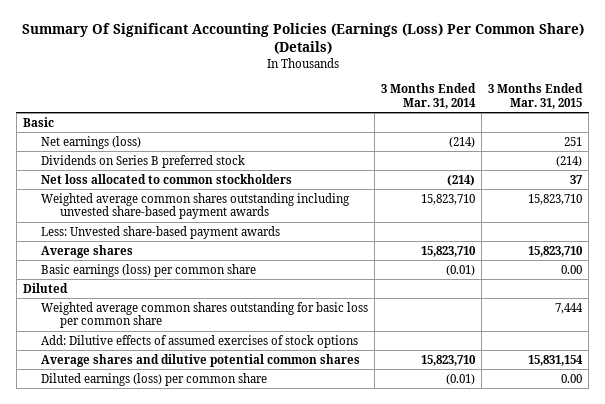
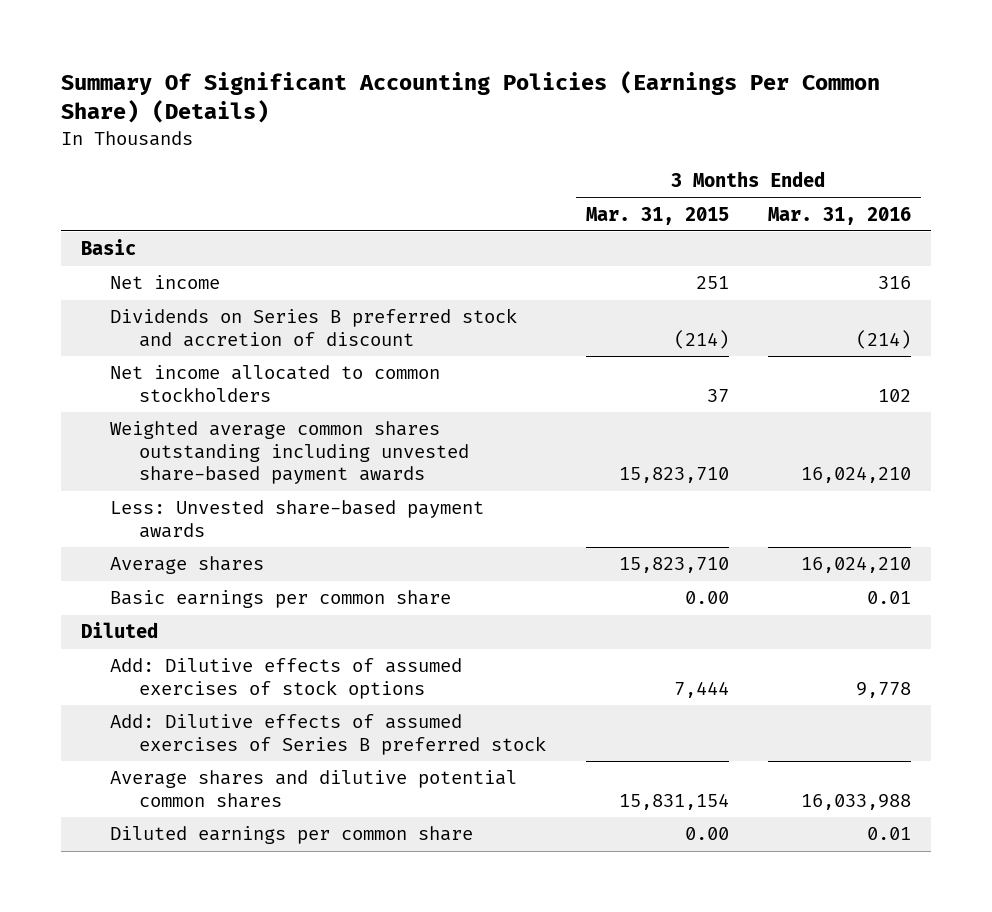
- Summary Of Significant Accounting Policies (Earnings (Loss) Per Common Share) (Details)
+ Summary Of Significant Accounting Policies (Earnings Per Common Share) (Details)
- | 3 Months Ended Mar. 31, 2014 | 3 Months Ended Mar. 31, 2015
+ | 3 Months Ended Mar. 31, 2015 | 3 Months Ended Mar. 31, 2016
- Net earnings (loss) | (214) | 251
- Dividends on Series B preferred stock | | (214)
- Net loss allocated to common stockholders | (214) | 37
+ Net income | 251 | 316
+ Dividends on Series B preferred stock and accretion of discount | (214) | (214)
+ Net income allocated to common stockholders | 37 | 102
- Basic earnings (loss) per common share | (0.01) | 0.00
+ Basic earnings per common share | 0.00 | 0.01
- Weighted average common shares outstanding for basic loss per common share | | 7,444
- Add: Dilutive effects of assumed exercises of stock options
+ Add: Dilutive effects of assumed exercises of stock options | 7,444 | 9,778
+ Add: Dilutive effects of assumed exercises of Series B preferred stock
- Diluted earnings (loss) per common share | (0.01) | 0.00
+ Diluted earnings per common share | 0.00 | 0.01

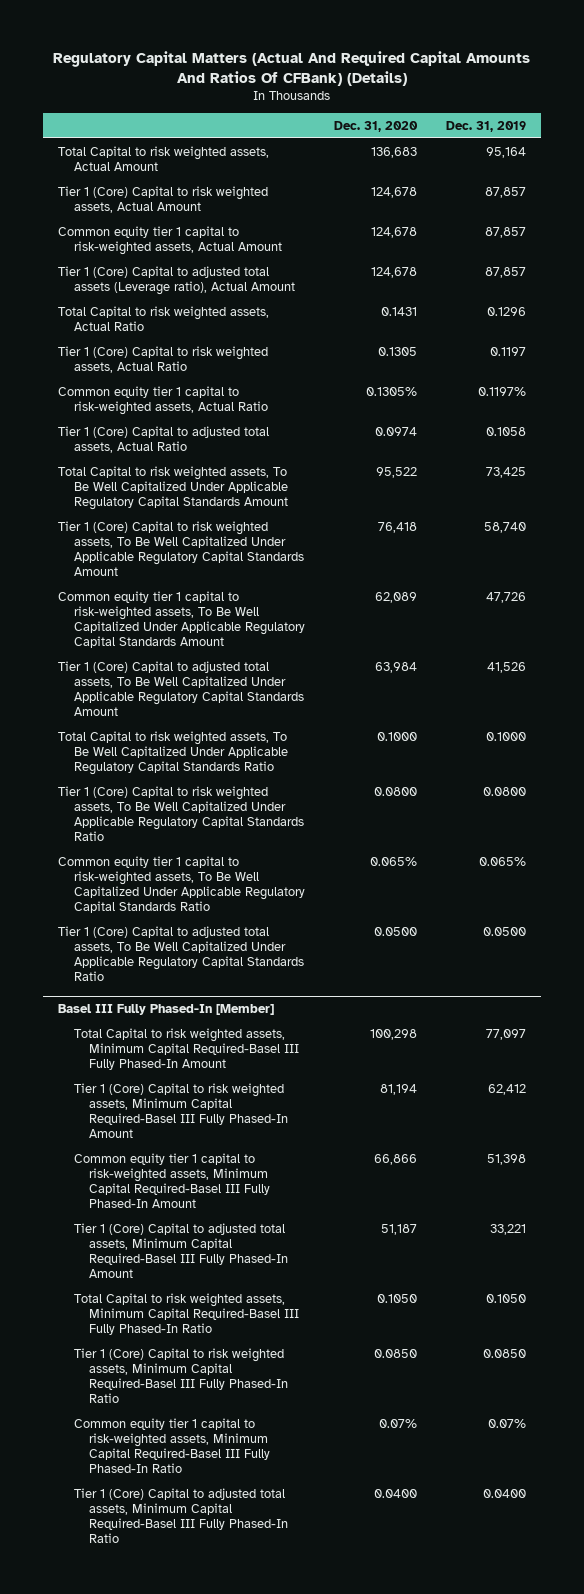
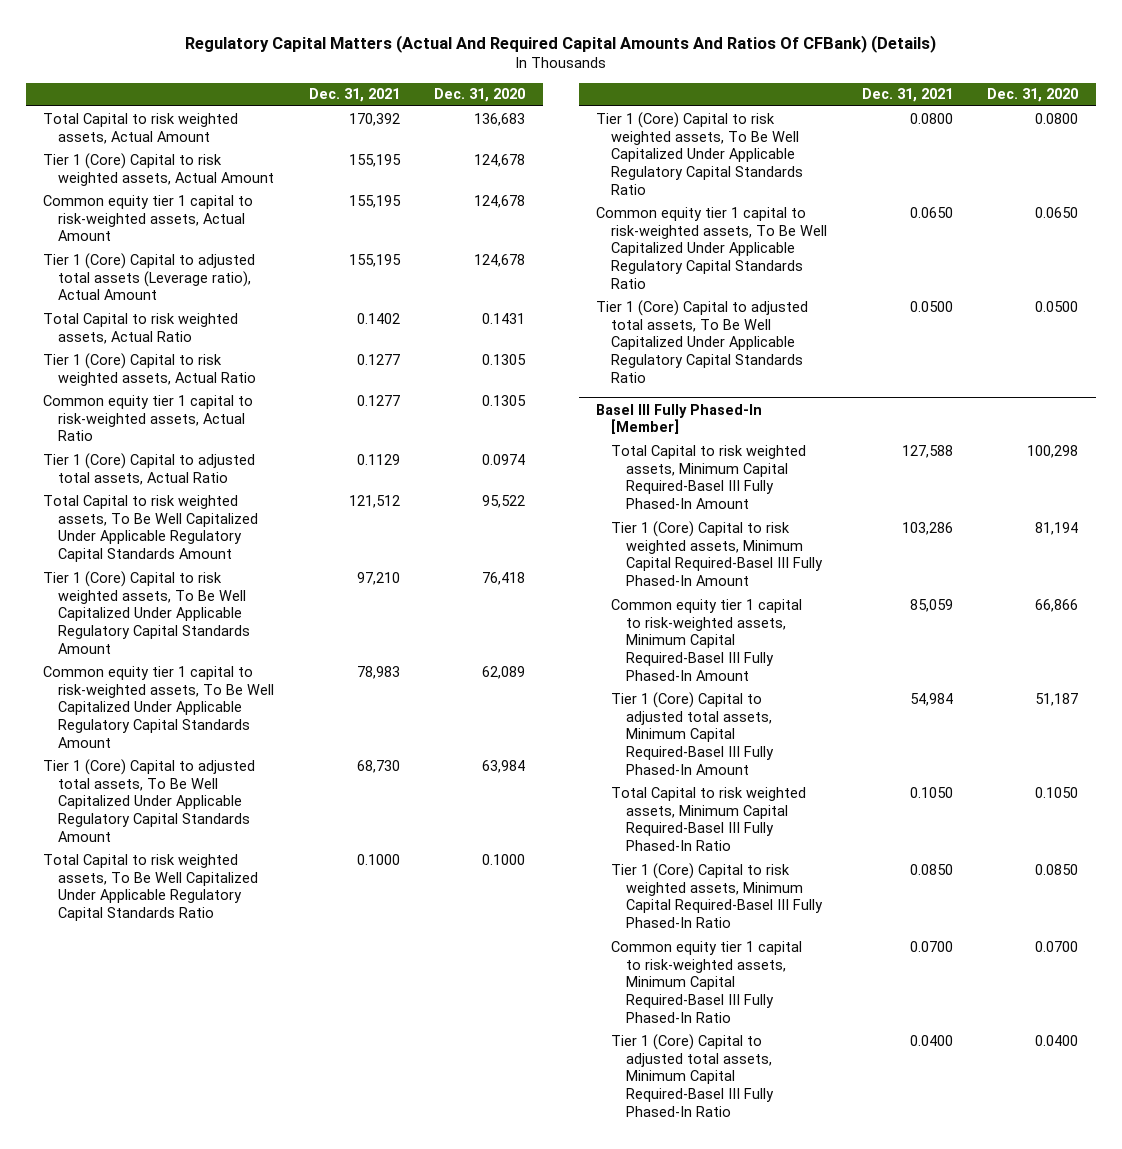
- | Dec. 31, 2020 | Dec. 31, 2019
+ | Dec. 31, 2021 | Dec. 31, 2020
- Common equity tier 1 capital to risk-weighted assets, Actual Ratio | 0.1305% | 0.1197%
+ Common equity tier 1 capital to risk-weighted assets, Actual Ratio | 0.1277 | 0.1305
- Common equity tier 1 capital to risk-weighted assets, To Be Well Capitalized Under Applicable Regulatory Capital Standards Ratio | 0.065% | 0.065%
+ Common equity tier 1 capital to risk-weighted assets, To Be Well Capitalized Under Applicable Regulatory Capital Standards Ratio | 0.0650 | 0.0650
@ Basel III Fully Phased-In [Member]
- Common equity tier 1 capital to risk-weighted assets, Minimum Capital Required-Basel III Fully Phased-In Ratio | 0.07% | 0.07%
+ Common equity tier 1 capital to risk-weighted assets, Minimum Capital Required-Basel III Fully Phased-In Ratio | 0.0700 | 0.0700

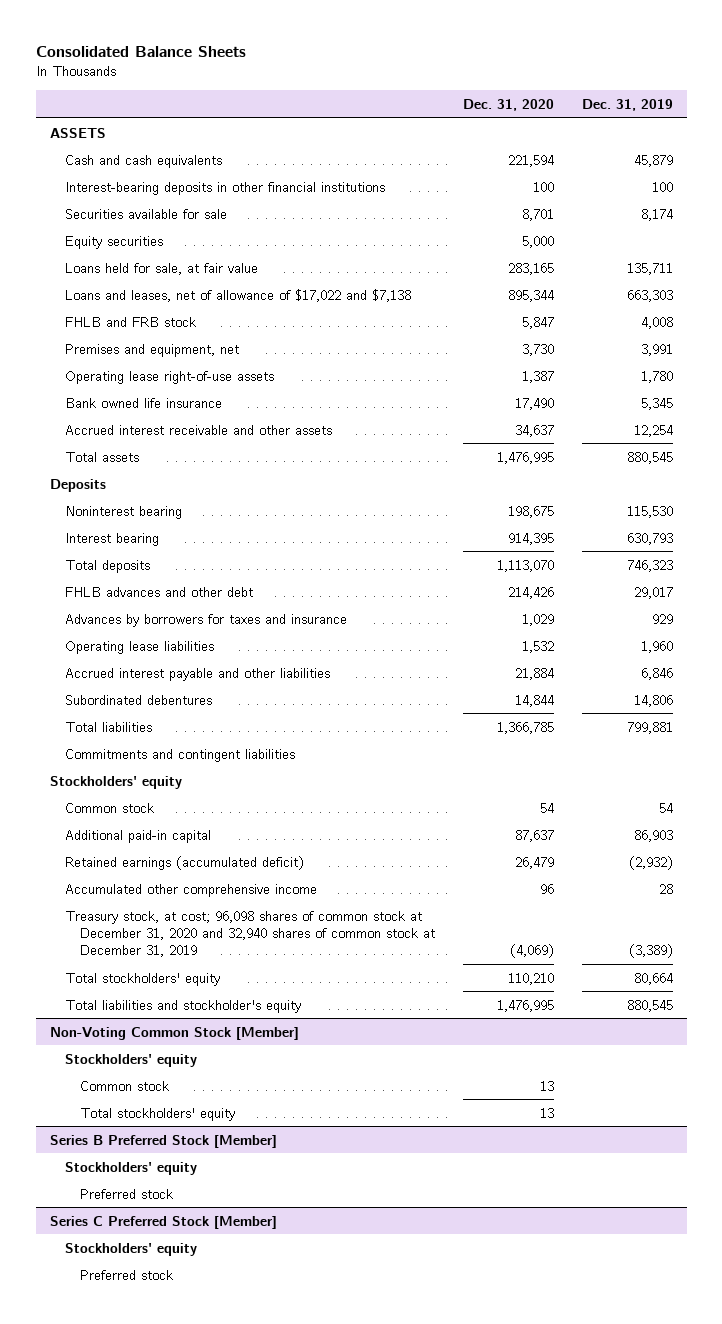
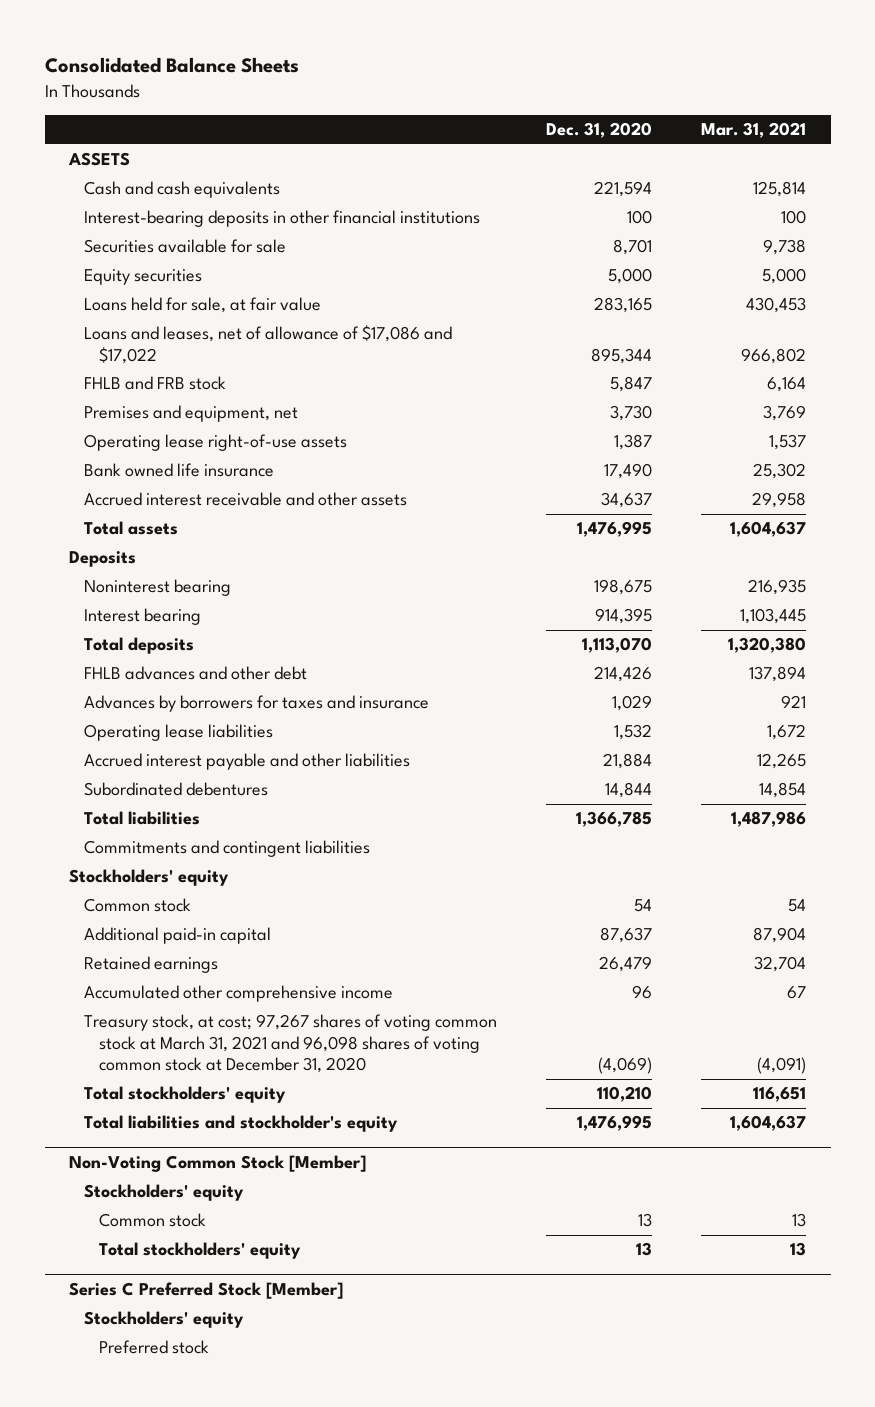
- | Dec. 31, 2020 | Dec. 31, 2019
+ | Dec. 31, 2020 | Mar. 31, 2021
- Loans and leases, net of allowance of $17,022 and $7,138 | 895,344 | 663,303
+ Loans and leases, net of allowance of $17,086 and $17,022 | 895,344 | 966,802
- Retained earnings (accumulated deficit) | 26,479 | (2,932)
+ Retained earnings | 26,479 | 32,704
- Treasury stock, at cost; 96,098 shares of common stock at December 31, 2020 and 32,940 shares of common stock at December 31, 2019 | (4,069) | (3,389)
+ Treasury stock, at cost; 97,267 shares of voting common stock at March 31, 2021 and 96,098 shares of voting common stock at December 31, 2020 | (4,069) | (4,091)
- Series B Preferred Stock [Member]
- Stockholders' equity
- Preferred stock

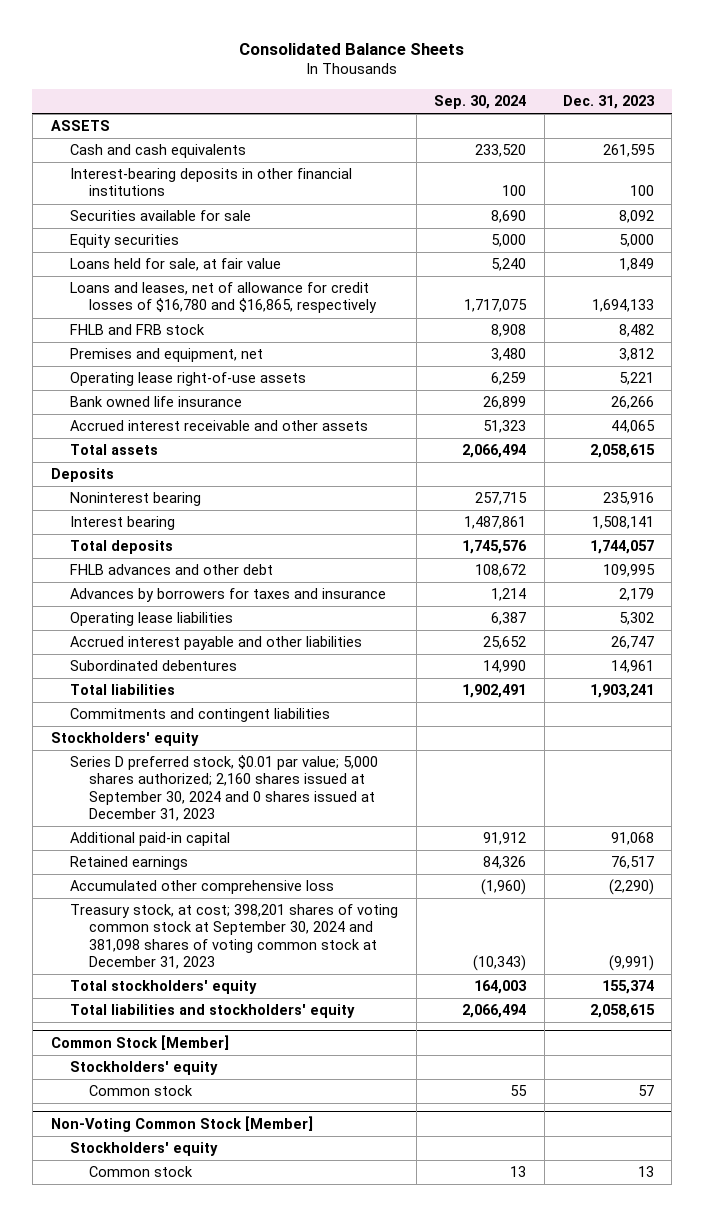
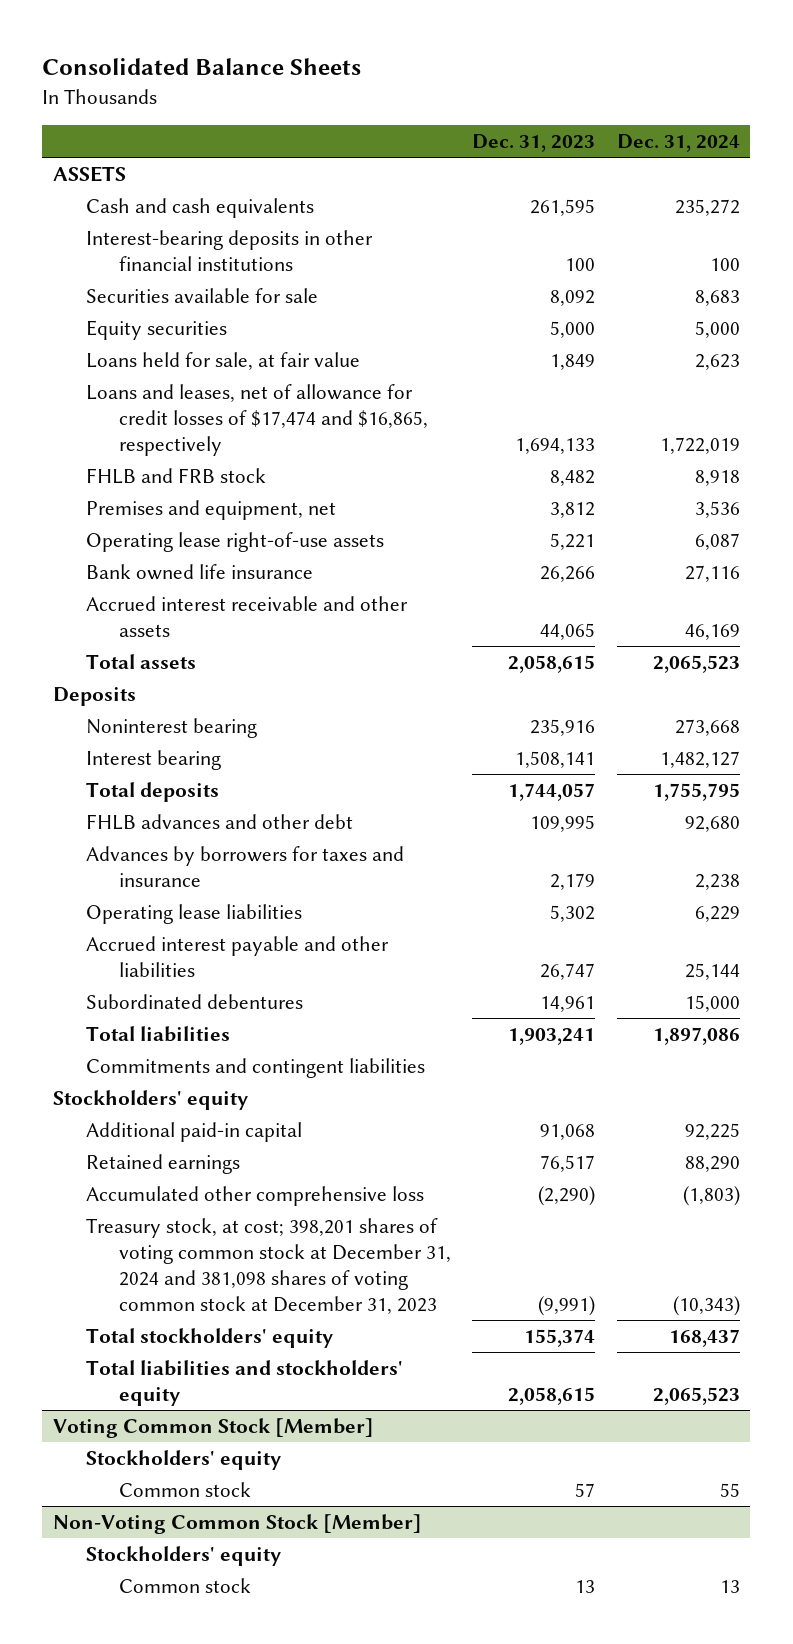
- | Sep. 30, 2024 | Dec. 31, 2023
+ | Dec. 31, 2023 | Dec. 31, 2024
- Loans and leases, net of allowance for credit losses of $16,780 and $16,865, respectively | 1,717,075 | 1,694,133
+ Loans and leases, net of allowance for credit losses of $17,474 and $16,865, respectively | 1,694,133 | 1,722,019
- Series D preferred stock, $0.01 par value; 5,000 shares authorized; 2,160 shares issued at September 30, 2024 and 0 shares issued at December 31, 2023
- Treasury stock, at cost; 398,201 shares of voting common stock at September 30, 2024 and 381,098 shares of voting common stock at December 31, 2023 | (10,343) | (9,991)
+ Treasury stock, at cost; 398,201 shares of voting common stock at December 31, 2024 and 381,098 shares of voting common stock at December 31, 2023 | (9,991) | (10,343)
- Common Stock [Member]
+ Voting Common Stock [Member]

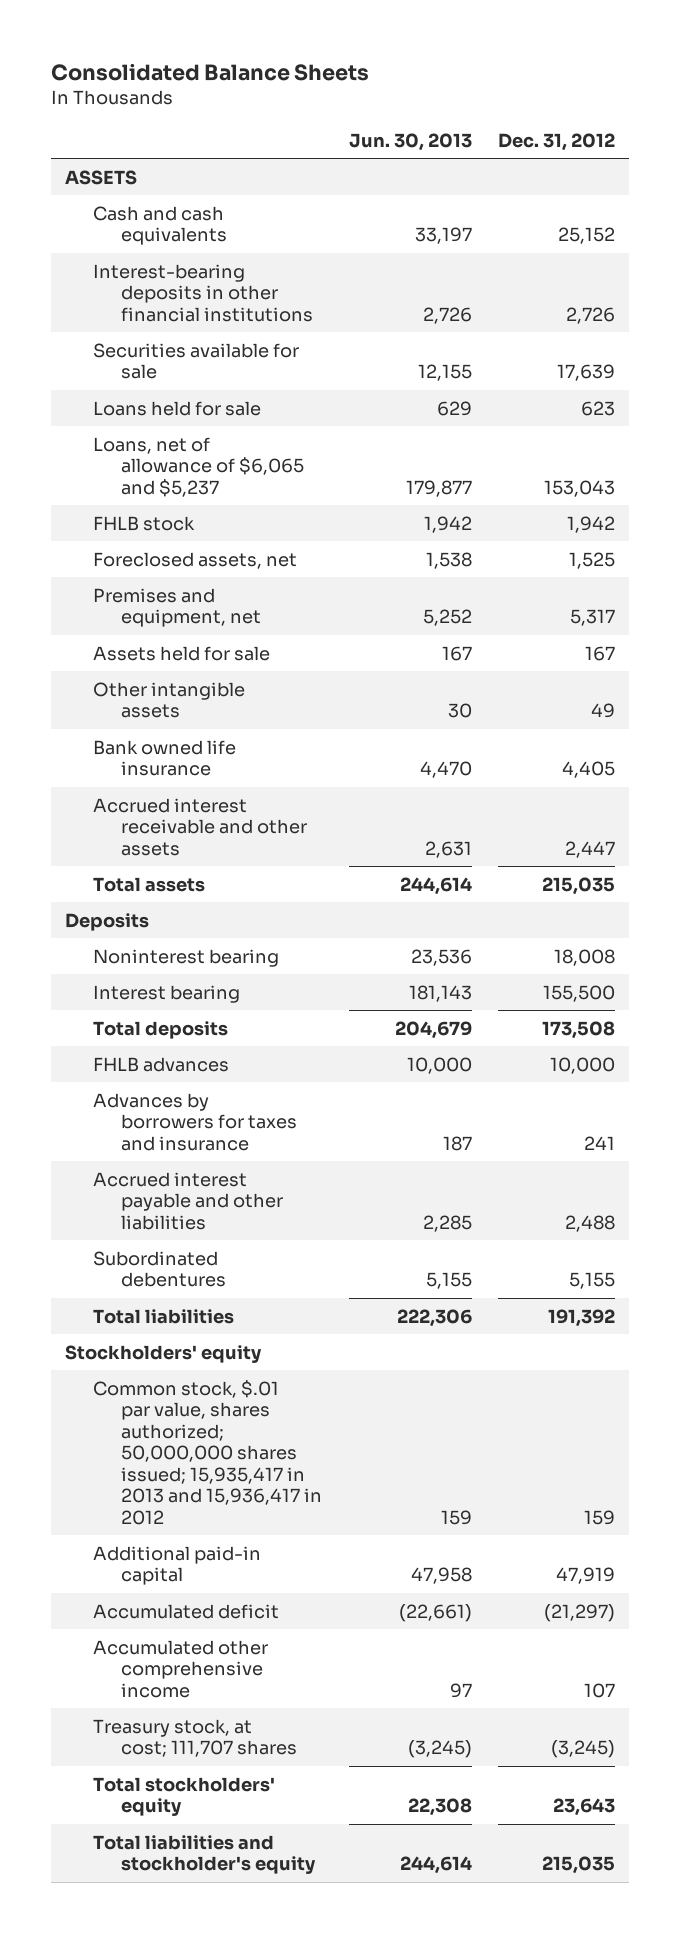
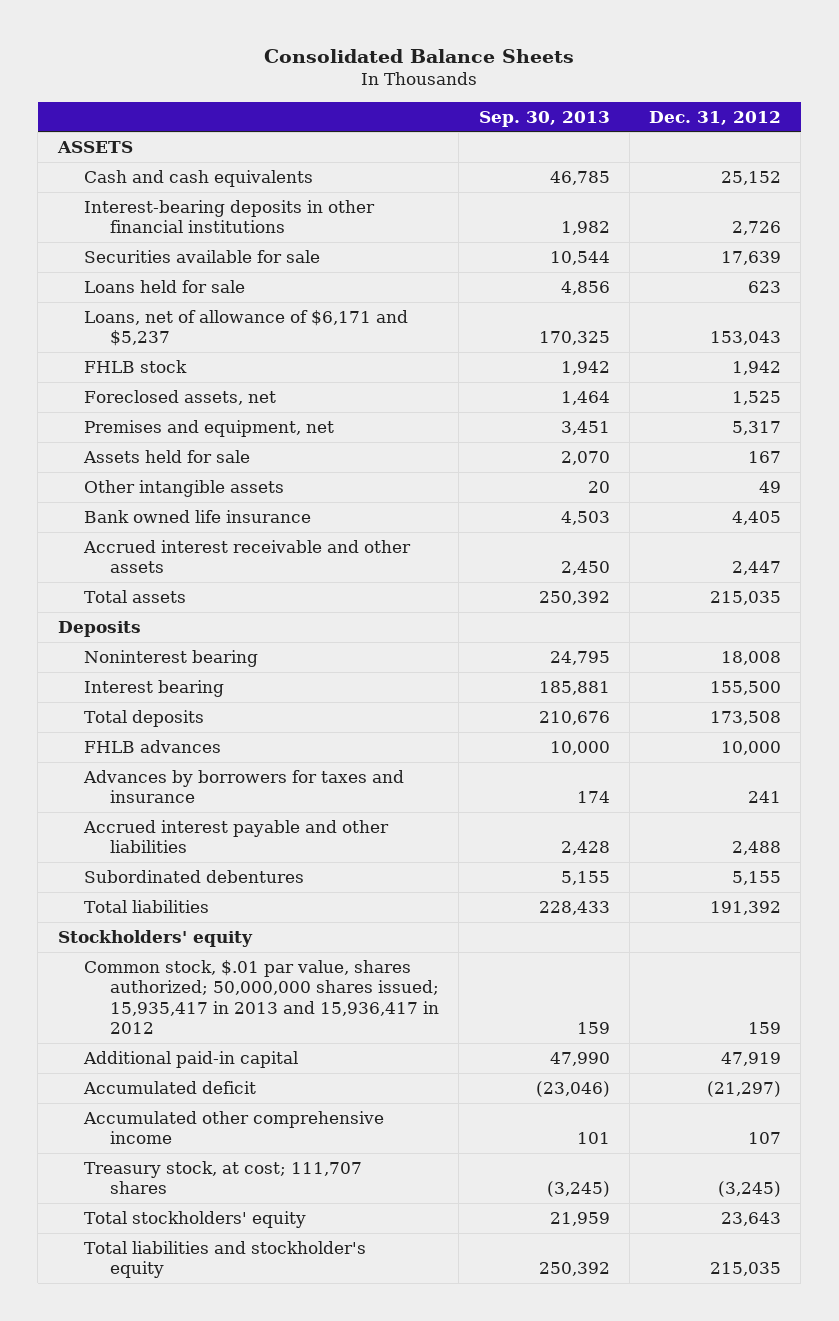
- | Jun. 30, 2013 | Dec. 31, 2012
+ | Sep. 30, 2013 | Dec. 31, 2012
- Loans, net of allowance of $6,065 and $5,237 | 179,877 | 153,043
+ Loans, net of allowance of $6,171 and $5,237 | 170,325 | 153,043

